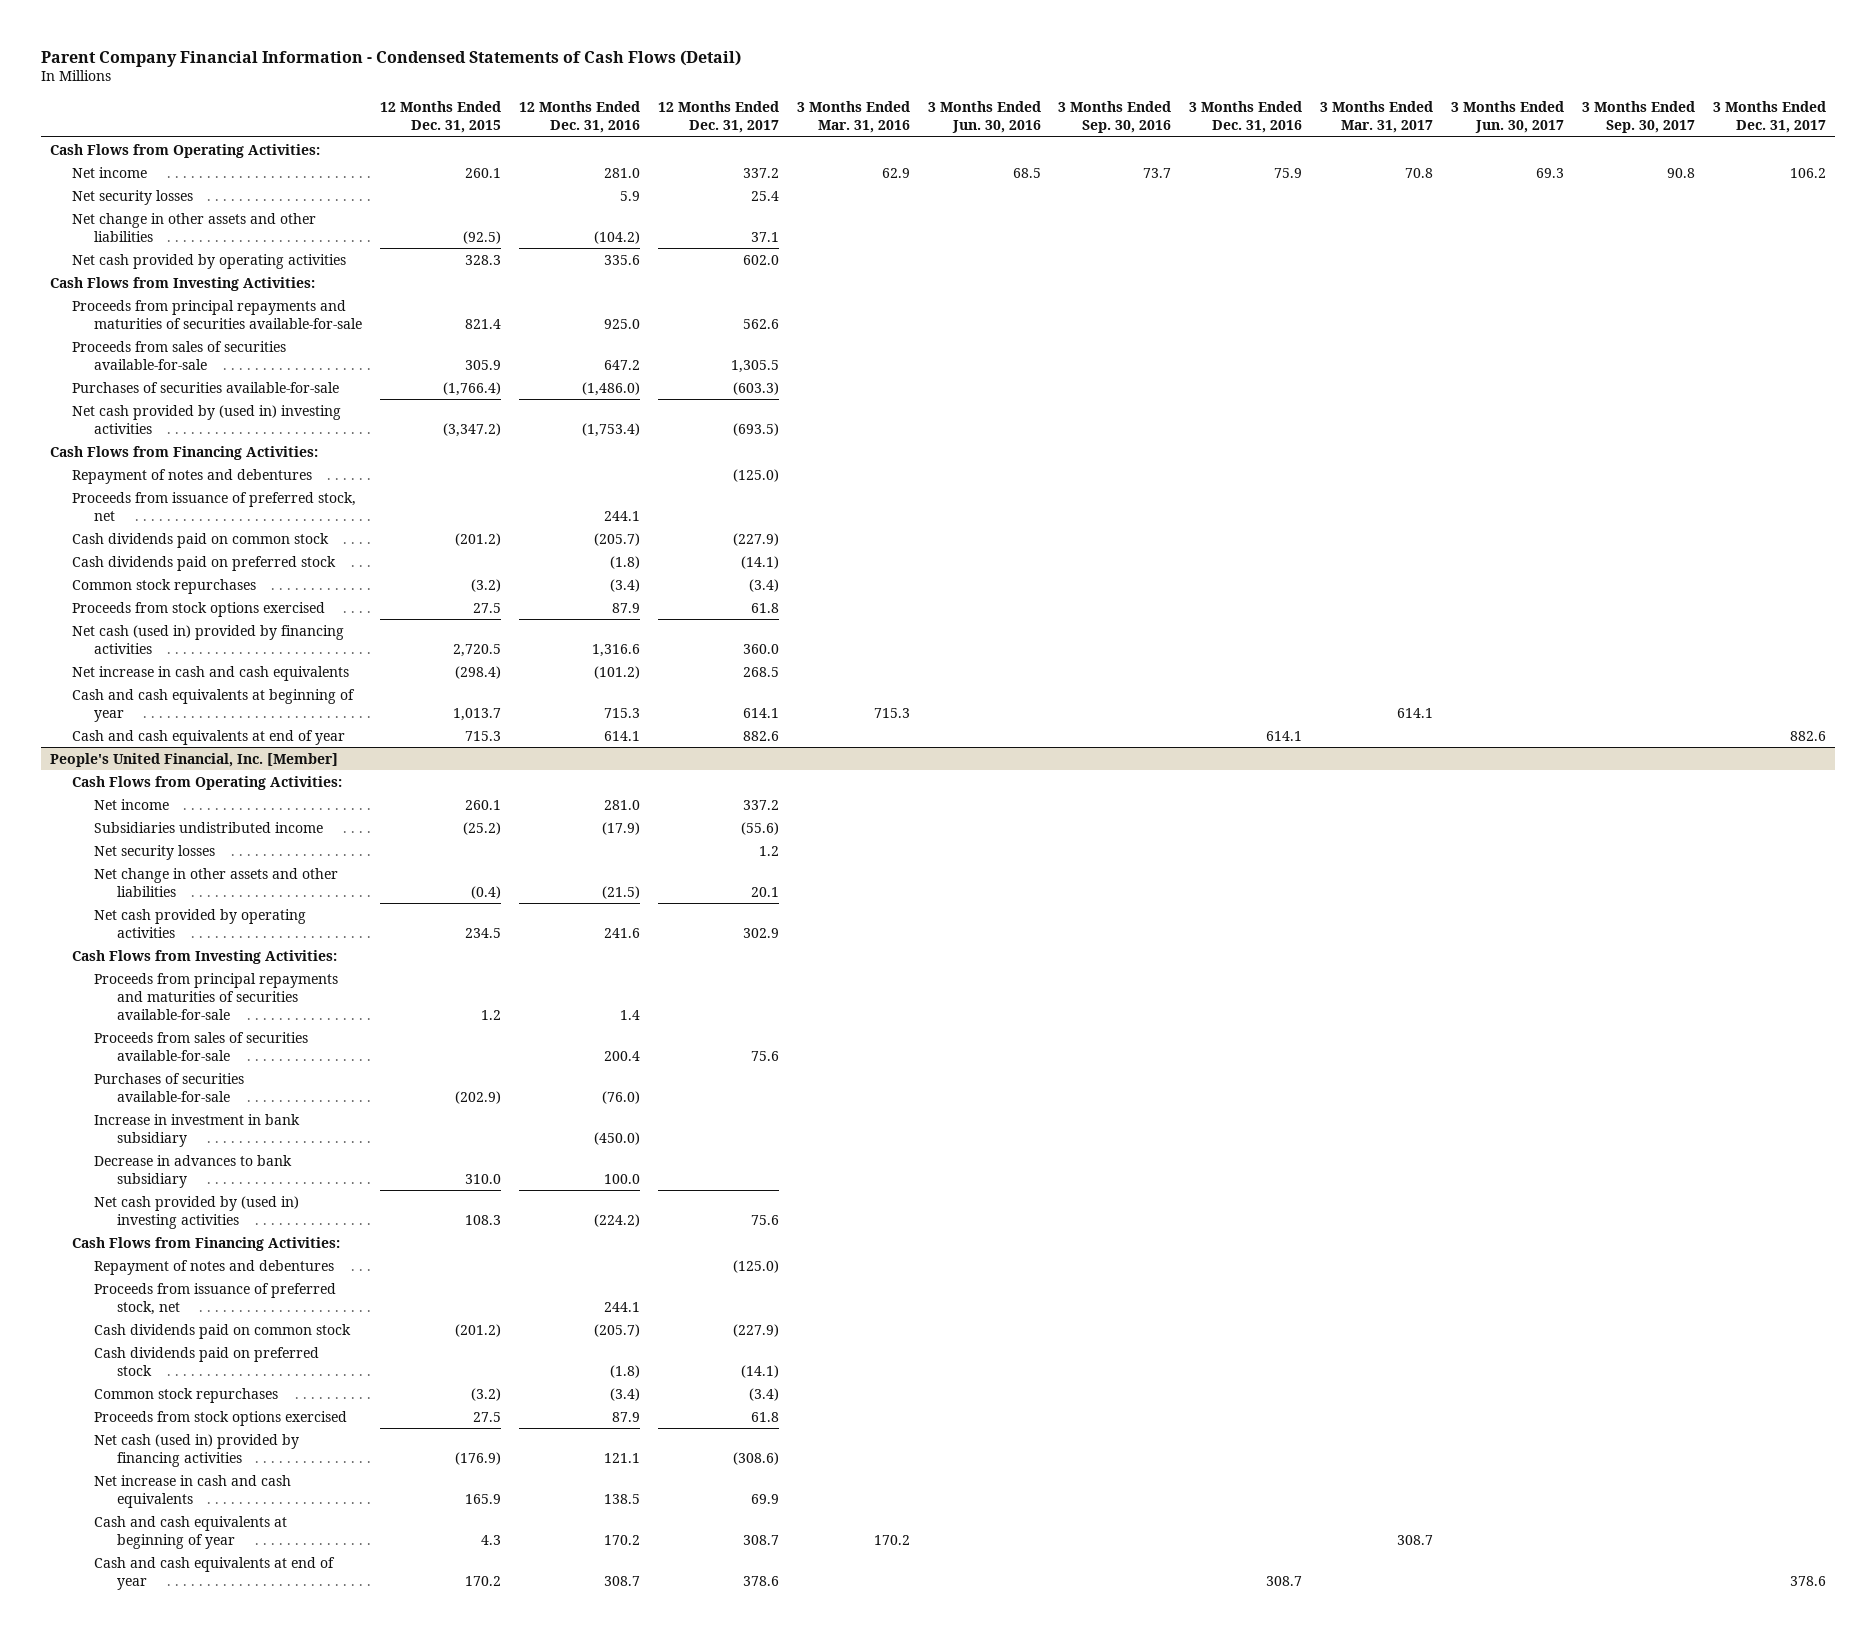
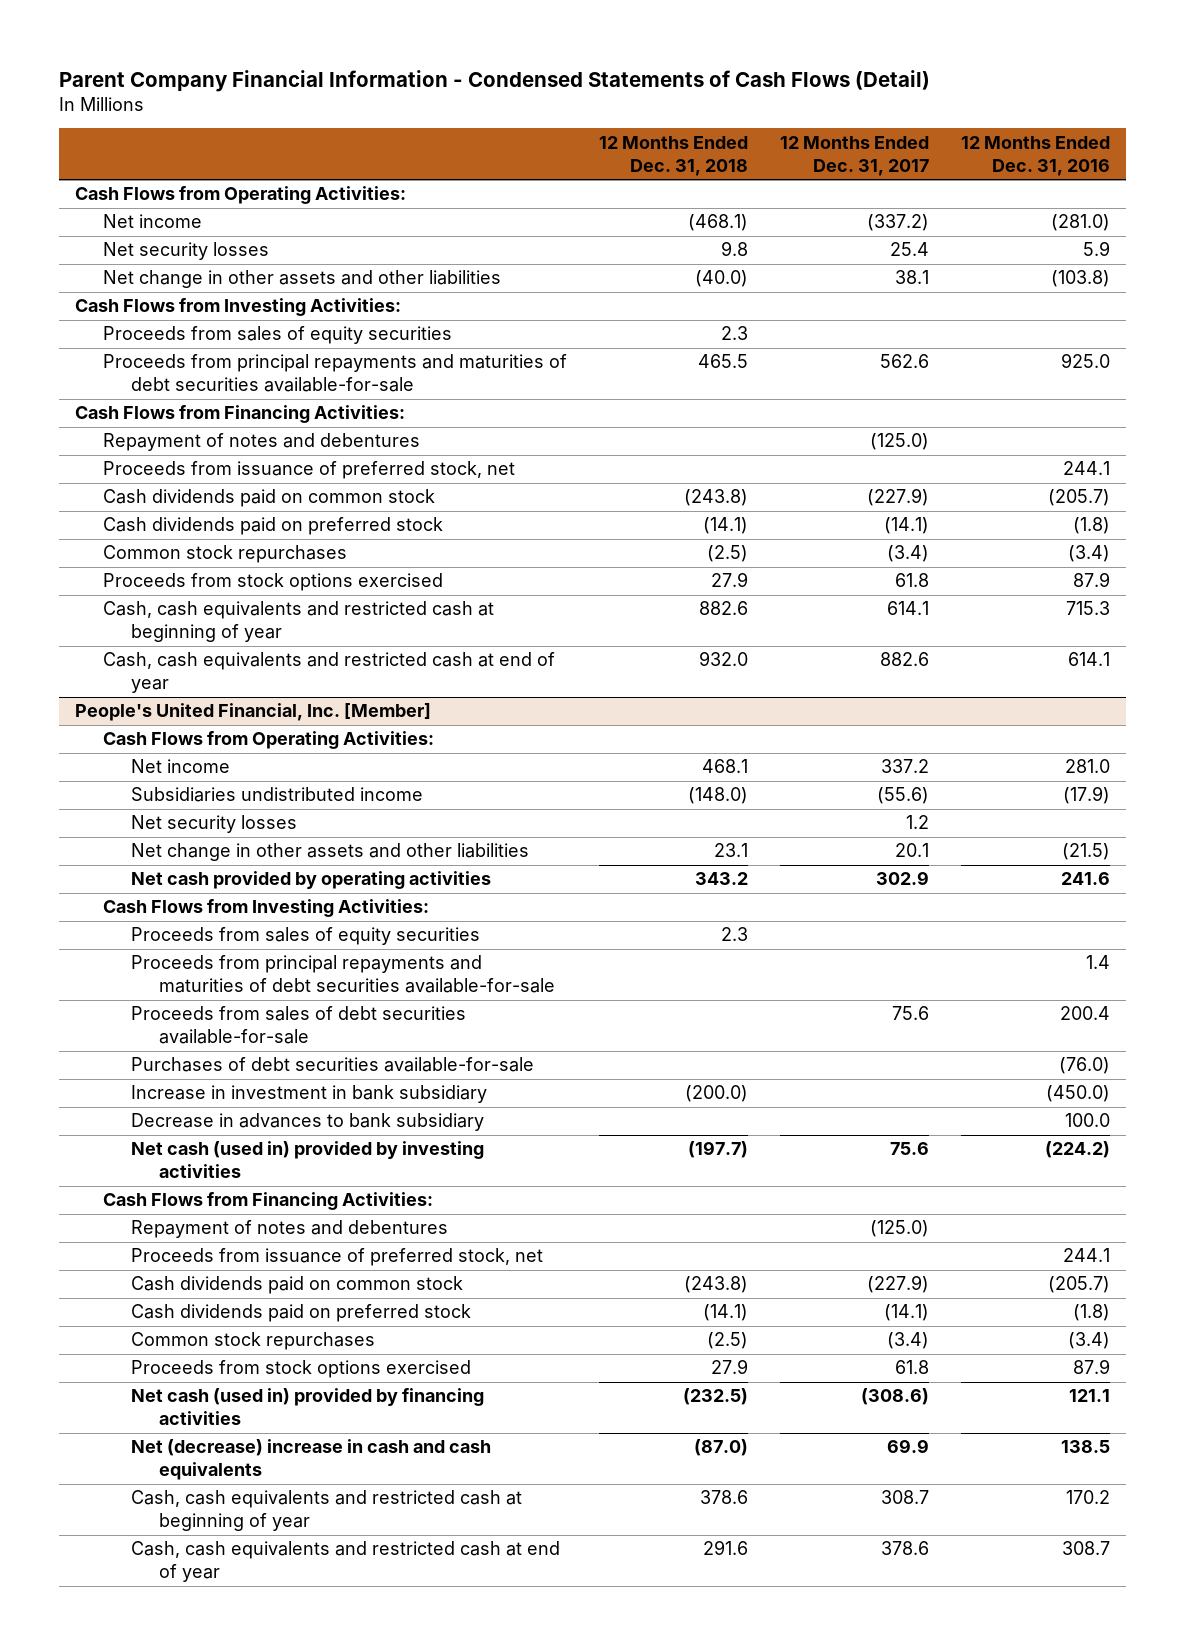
- | 12 Months Ended Dec. 31, 2015 | 12 Months Ended Dec. 31, 2016 | 12 Months Ended Dec. 31, 2017 | 3 Months Ended Mar. 31, 2016 | 3 Months Ended Jun. 30, 2016 | 3 Months Ended Sep. 30, 2016 | 3 Months Ended Dec. 31, 2016 | 3 Months Ended Mar. 31, 2017 | 3 Months Ended Jun. 30, 2017 | 3 Months Ended Sep. 30, 2017 | 3 Months Ended Dec. 31, 2017
+ | 12 Months Ended Dec. 31, 2018 | 12 Months Ended Dec. 31, 2017 | 12 Months Ended Dec. 31, 2016
- Net income | 260.1 | 281.0 | 337.2 | 62.9 | 68.5 | 73.7 | 75.9 | 70.8 | 69.3 | 90.8 | 106.2
+ Net income | (468.1) | (337.2) | (281.0)
- Net change in other assets and other liabilities | (92.5) | (104.2) | 37.1 | | | | | | | |
- Net cash provided by operating activities | 328.3 | 335.6 | 602.0 | | | | | | | |
+ Net change in other assets and other liabilities | (40.0) | 38.1 | (103.8)
- Proceeds from principal repayments and maturities of securities available-for-sale | 821.4 | 925.0 | 562.6 | | | | | | | |
- Proceeds from sales of securities available-for-sale | 305.9 | 647.2 | 1,305.5 | | | | | | | |
- Purchases of securities available-for-sale | (1,766.4) | (1,486.0) | (603.3) | | | | | | | |
- Net cash provided by (used in) investing activities | (3,347.2) | (1,753.4) | (693.5) | | | | | | | |
+ Proceeds from sales of equity securities | 2.3 | |
+ Proceeds from principal repayments and maturities of debt securities available-for-sale | 465.5 | 562.6 | 925.0
- Net cash (used in) provided by financing activities | 2,720.5 | 1,316.6 | 360.0 | | | | | | | |
- Net increase in cash and cash equivalents | (298.4) | (101.2) | 268.5 | | | | | | | |
- Cash and cash equivalents at beginning of year | 1,013.7 | 715.3 | 614.1 | 715.3 | | | | 614.1 | | |
- Cash and cash equivalents at end of year | 715.3 | 614.1 | 882.6 | | | | 614.1 | | | | 882.6
+ Cash, cash equivalents and restricted cash at beginning of year | 882.6 | 614.1 | 715.3
+ Cash, cash equivalents and restricted cash at end of year | 932.0 | 882.6 | 614.1
@ People's United Financial, Inc. [Member]
- Proceeds from principal repayments and maturities of securities available-for-sale | 1.2 | 1.4 | | | | | | | | |
- Proceeds from sales of securities available-for-sale | | 200.4 | 75.6 | | | | | | | |
- Purchases of securities available-for-sale | (202.9) | (76.0) | | | | | | | | |
+ Proceeds from sales of equity securities | 2.3 | |
+ Proceeds from principal repayments and maturities of debt securities available-for-sale | | | 1.4
+ Proceeds from sales of debt securities available-for-sale | | 75.6 | 200.4
+ Purchases of debt securities available-for-sale | | | (76.0)
- Net cash provided by (used in) investing activities | 108.3 | (224.2) | 75.6 | | | | | | | |
+ Net cash (used in) provided by investing activities | (197.7) | 75.6 | (224.2)
- Net increase in cash and cash equivalents | 165.9 | 138.5 | 69.9 | | | | | | | |
- Cash and cash equivalents at beginning of year | 4.3 | 170.2 | 308.7 | 170.2 | | | | 308.7 | | |
- Cash and cash equivalents at end of year | 170.2 | 308.7 | 378.6 | | | | 308.7 | | | | 378.6
+ Net (decrease) increase in cash and cash equivalents | (87.0) | 69.9 | 138.5
+ Cash, cash equivalents and restricted cash at beginning of year | 378.6 | 308.7 | 170.2
+ Cash, cash equivalents and restricted cash at end of year | 291.6 | 378.6 | 308.7

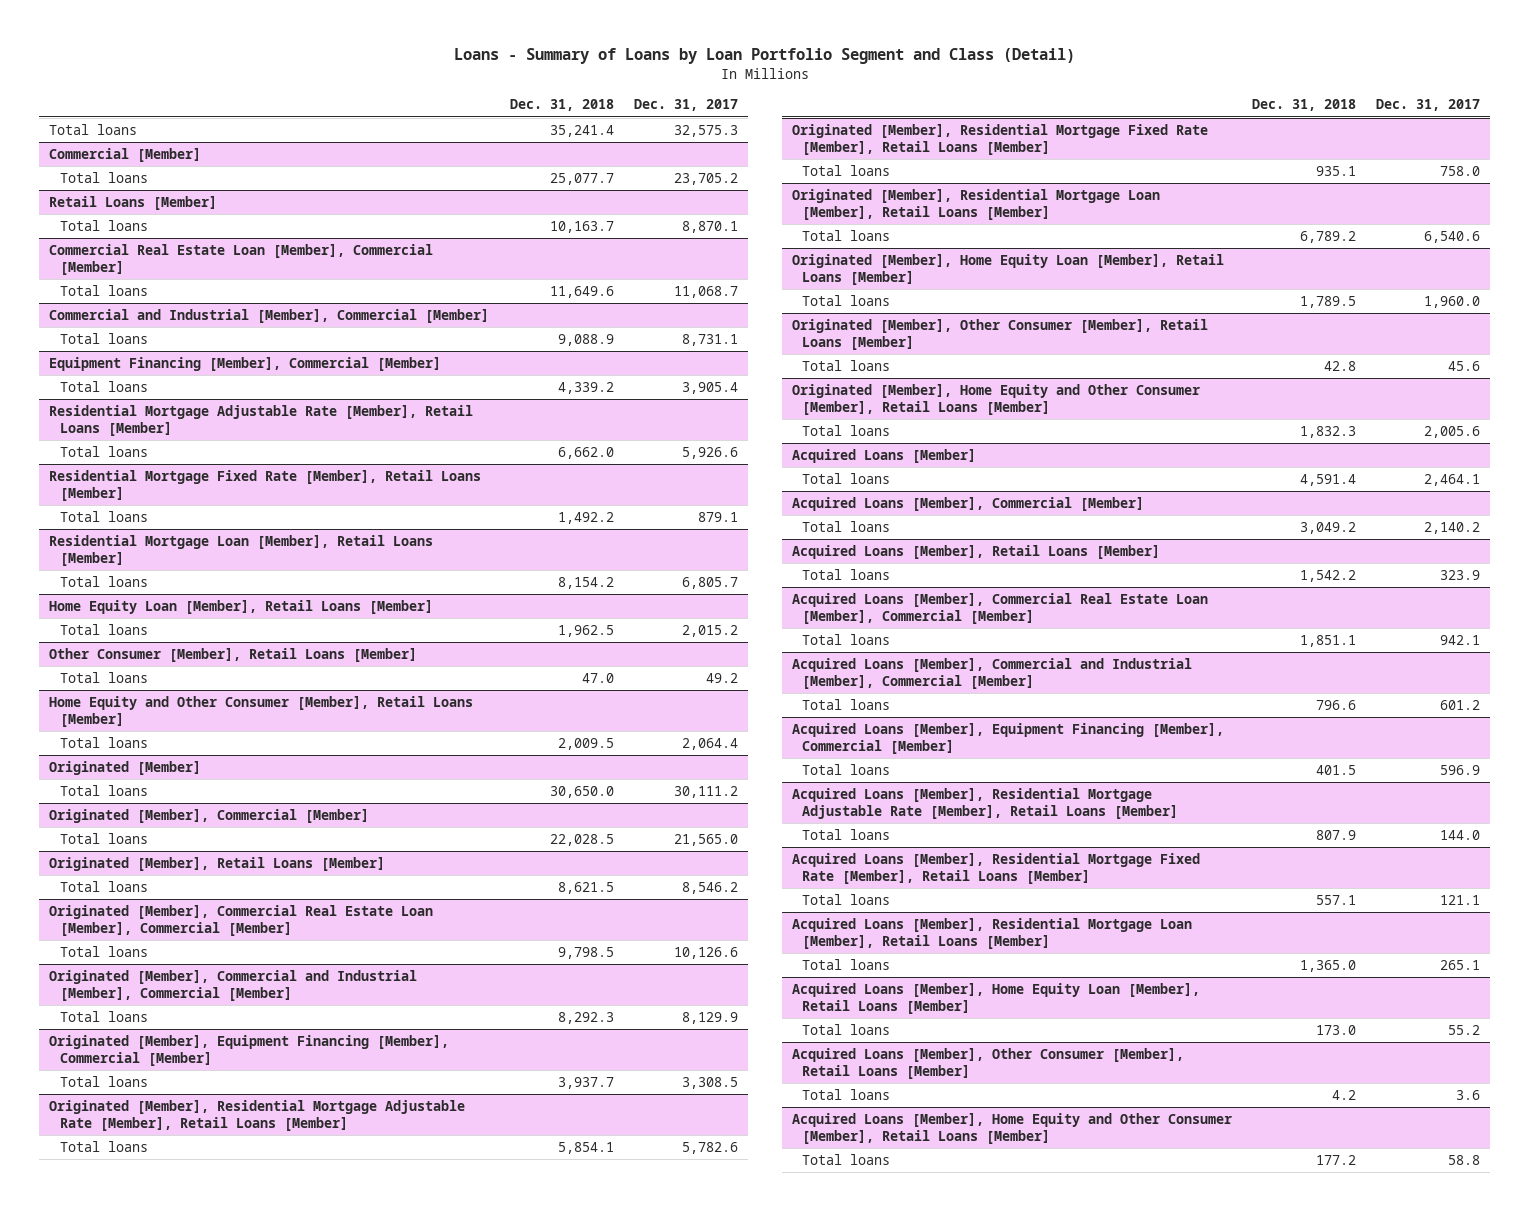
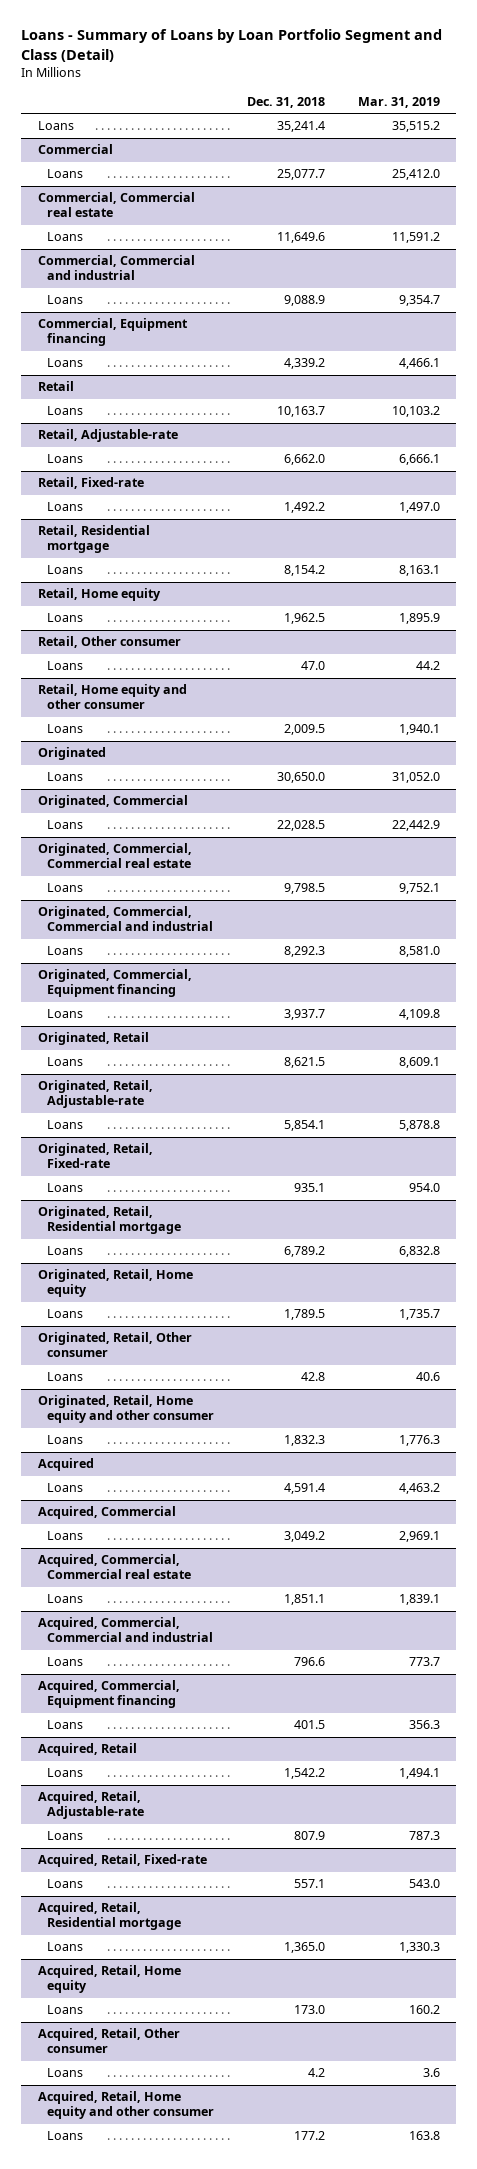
- | Dec. 31, 2018 | Dec. 31, 2017
+ | Dec. 31, 2018 | Mar. 31, 2019
- Total loans | 35,241.4 | 32,575.3
- Commercial [Member]
- Total loans | 25,077.7 | 23,705.2
- Retail Loans [Member]
- Total loans | 10,163.7 | 8,870.1
- Commercial Real Estate Loan [Member], Commercial [Member]
- Total loans | 11,649.6 | 11,068.7
- Commercial and Industrial [Member], Commercial [Member]
- Total loans | 9,088.9 | 8,731.1
- Equipment Financing [Member], Commercial [Member]
- Total loans | 4,339.2 | 3,905.4
- Residential Mortgage Adjustable Rate [Member], Retail Loans [Member]
- Total loans | 6,662.0 | 5,926.6
- Residential Mortgage Fixed Rate [Member], Retail Loans [Member]
- Total loans | 1,492.2 | 879.1
- Residential Mortgage Loan [Member], Retail Loans [Member]
- Total loans | 8,154.2 | 6,805.7
- Home Equity Loan [Member], Retail Loans [Member]
- Total loans | 1,962.5 | 2,015.2
- Other Consumer [Member], Retail Loans [Member]
- Total loans | 47.0 | 49.2
- Home Equity and Other Consumer [Member], Retail Loans [Member]
- Total loans | 2,009.5 | 2,064.4
- Originated [Member]
- Total loans | 30,650.0 | 30,111.2
- Originated [Member], Commercial [Member]
- Total loans | 22,028.5 | 21,565.0
- Originated [Member], Retail Loans [Member]
- Total loans | 8,621.5 | 8,546.2
- Originated [Member], Commercial Real Estate Loan [Member], Commercial [Member]
- Total loans | 9,798.5 | 10,126.6
- Originated [Member], Commercial and Industrial [Member], Commercial [Member]
- Total loans | 8,292.3 | 8,129.9
- Originated [Member], Equipment Financing [Member], Commercial [Member]
- Total loans | 3,937.7 | 3,308.5
- Originated [Member], Residential Mortgage Adjustable Rate [Member], Retail Loans [Member]
- Total loans | 5,854.1 | 5,782.6
- Originated [Member], Residential Mortgage Fixed Rate [Member], Retail Loans [Member]
- Total loans | 935.1 | 758.0
- Originated [Member], Residential Mortgage Loan [Member], Retail Loans [Member]
- Total loans | 6,789.2 | 6,540.6
- Originated [Member], Home Equity Loan [Member], Retail Loans [Member]
- Total loans | 1,789.5 | 1,960.0
- Originated [Member], Other Consumer [Member], Retail Loans [Member]
- Total loans | 42.8 | 45.6
- Originated [Member], Home Equity and Other Consumer [Member], Retail Loans [Member]
- Total loans | 1,832.3 | 2,005.6
- Acquired Loans [Member]
- Total loans | 4,591.4 | 2,464.1
- Acquired Loans [Member], Commercial [Member]
- Total loans | 3,049.2 | 2,140.2
- Acquired Loans [Member], Retail Loans [Member]
- Total loans | 1,542.2 | 323.9
- Acquired Loans [Member], Commercial Real Estate Loan [Member], Commercial [Member]
- Total loans | 1,851.1 | 942.1
- Acquired Loans [Member], Commercial and Industrial [Member], Commercial [Member]
- Total loans | 796.6 | 601.2
- Acquired Loans [Member], Equipment Financing [Member], Commercial [Member]
- Total loans | 401.5 | 596.9
- Acquired Loans [Member], Residential Mortgage Adjustable Rate [Member], Retail Loans [Member]
- Total loans | 807.9 | 144.0
- Acquired Loans [Member], Residential Mortgage Fixed Rate [Member], Retail Loans [Member]
- Total loans | 557.1 | 121.1
- Acquired Loans [Member], Residential Mortgage Loan [Member], Retail Loans [Member]
- Total loans | 1,365.0 | 265.1
- Acquired Loans [Member], Home Equity Loan [Member], Retail Loans [Member]
- Total loans | 173.0 | 55.2
- Acquired Loans [Member], Other Consumer [Member], Retail Loans [Member]
- Total loans | 4.2 | 3.6
- Acquired Loans [Member], Home Equity and Other Consumer [Member], Retail Loans [Member]
- Total loans | 177.2 | 58.8
+ Loans | 35,241.4 | 35,515.2
+ Commercial
+ Loans | 25,077.7 | 25,412.0
+ Commercial, Commercial real estate
+ Loans | 11,649.6 | 11,591.2
+ Commercial, Commercial and industrial
+ Loans | 9,088.9 | 9,354.7
+ Commercial, Equipment financing
+ Loans | 4,339.2 | 4,466.1
+ Retail
+ Loans | 10,163.7 | 10,103.2
+ Retail, Adjustable-rate
+ Loans | 6,662.0 | 6,666.1
+ Retail, Fixed-rate
+ Loans | 1,492.2 | 1,497.0
+ Retail, Residential mortgage
+ Loans | 8,154.2 | 8,163.1
+ Retail, Home equity
+ Loans | 1,962.5 | 1,895.9
+ Retail, Other consumer
+ Loans | 47.0 | 44.2
+ Retail, Home equity and other consumer
+ Loans | 2,009.5 | 1,940.1
+ Originated
+ Loans | 30,650.0 | 31,052.0
+ Originated, Commercial
+ Loans | 22,028.5 | 22,442.9
+ Originated, Commercial, Commercial real estate
+ Loans | 9,798.5 | 9,752.1
+ Originated, Commercial, Commercial and industrial
+ Loans | 8,292.3 | 8,581.0
+ Originated, Commercial, Equipment financing
+ Loans | 3,937.7 | 4,109.8
+ Originated, Retail
+ Loans | 8,621.5 | 8,609.1
+ Originated, Retail, Adjustable-rate
+ Loans | 5,854.1 | 5,878.8
+ Originated, Retail, Fixed-rate
+ Loans | 935.1 | 954.0
+ Originated, Retail, Residential mortgage
+ Loans | 6,789.2 | 6,832.8
+ Originated, Retail, Home equity
+ Loans | 1,789.5 | 1,735.7
+ Originated, Retail, Other consumer
+ Loans | 42.8 | 40.6
+ Originated, Retail, Home equity and other consumer
+ Loans | 1,832.3 | 1,776.3
+ Acquired
+ Loans | 4,591.4 | 4,463.2
+ Acquired, Commercial
+ Loans | 3,049.2 | 2,969.1
+ Acquired, Commercial, Commercial real estate
+ Loans | 1,851.1 | 1,839.1
+ Acquired, Commercial, Commercial and industrial
+ Loans | 796.6 | 773.7
+ Acquired, Commercial, Equipment financing
+ Loans | 401.5 | 356.3
+ Acquired, Retail
+ Loans | 1,542.2 | 1,494.1
+ Acquired, Retail, Adjustable-rate
+ Loans | 807.9 | 787.3
+ Acquired, Retail, Fixed-rate
+ Loans | 557.1 | 543.0
+ Acquired, Retail, Residential mortgage
+ Loans | 1,365.0 | 1,330.3
+ Acquired, Retail, Home equity
+ Loans | 173.0 | 160.2
+ Acquired, Retail, Other consumer
+ Loans | 4.2 | 3.6
+ Acquired, Retail, Home equity and other consumer
+ Loans | 177.2 | 163.8

